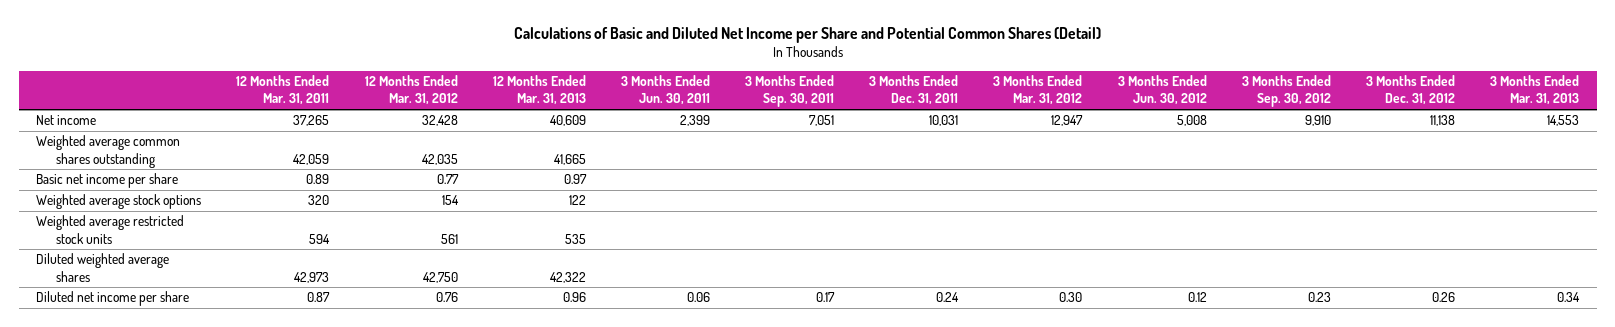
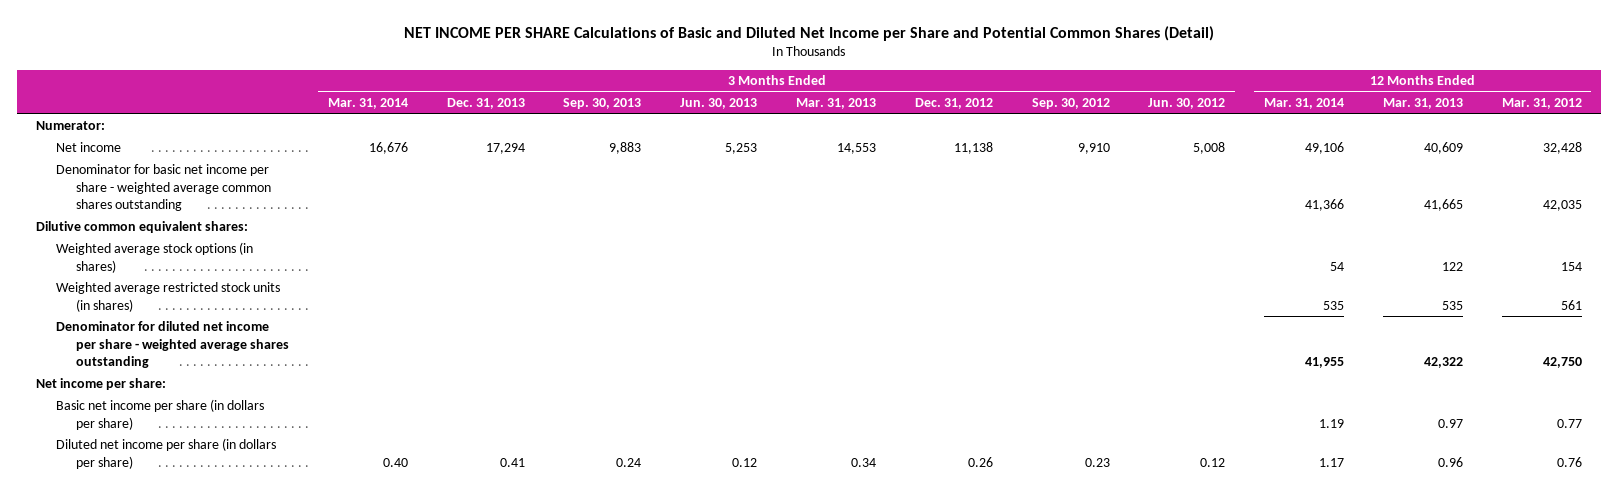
- Calculations of Basic and Diluted Net Income per Share and Potential Common Shares (Detail)
+ NET INCOME PER SHARE Calculations of Basic and Diluted Net Income per Share and Potential Common Shares (Detail)
- | 12 Months Ended Mar. 31, 2011 | 12 Months Ended Mar. 31, 2012 | 12 Months Ended Mar. 31, 2013 | 3 Months Ended Jun. 30, 2011 | 3 Months Ended Sep. 30, 2011 | 3 Months Ended Dec. 31, 2011 | 3 Months Ended Mar. 31, 2012 | 3 Months Ended Jun. 30, 2012 | 3 Months Ended Sep. 30, 2012 | 3 Months Ended Dec. 31, 2012 | 3 Months Ended Mar. 31, 2013
+ | 3 Months Ended Mar. 31, 2014 | 3 Months Ended Dec. 31, 2013 | 3 Months Ended Sep. 30, 2013 | 3 Months Ended Jun. 30, 2013 | 3 Months Ended Mar. 31, 2013 | 3 Months Ended Dec. 31, 2012 | 3 Months Ended Sep. 30, 2012 | 3 Months Ended Jun. 30, 2012 | 12 Months Ended Mar. 31, 2014 | 12 Months Ended Mar. 31, 2013 | 12 Months Ended Mar. 31, 2012
+ Numerator:
- Weighted average common shares outstanding | 42,059 | 42,035 | 41,665 | | | | | | | |
- Basic net income per share | 0.89 | 0.77 | 0.97 | | | | | | | |
- Weighted average stock options | 320 | 154 | 122 | | | | | | | |
- Weighted average restricted stock units | 594 | 561 | 535 | | | | | | | |
- Diluted weighted average shares | 42,973 | 42,750 | 42,322 | | | | | | | |
- Diluted net income per share | 0.87 | 0.76 | 0.96 | 0.06 | 0.17 | 0.24 | 0.30 | 0.12 | 0.23 | 0.26 | 0.34
+ Denominator for basic net income per share - weighted average common shares outstanding | | | | | | | | | 41,366 | 41,665 | 42,035
+ Dilutive common equivalent shares:
+ Weighted average stock options (in shares) | | | | | | | | | 54 | 122 | 154
+ Weighted average restricted stock units (in shares) | | | | | | | | | 535 | 535 | 561
+ Denominator for diluted net income per share - weighted average shares outstanding | | | | | | | | | 41,955 | 42,322 | 42,750
+ Net income per share:
+ Basic net income per share (in dollars per share) | | | | | | | | | 1.19 | 0.97 | 0.77
+ Diluted net income per share (in dollars per share) | 0.40 | 0.41 | 0.24 | 0.12 | 0.34 | 0.26 | 0.23 | 0.12 | 1.17 | 0.96 | 0.76

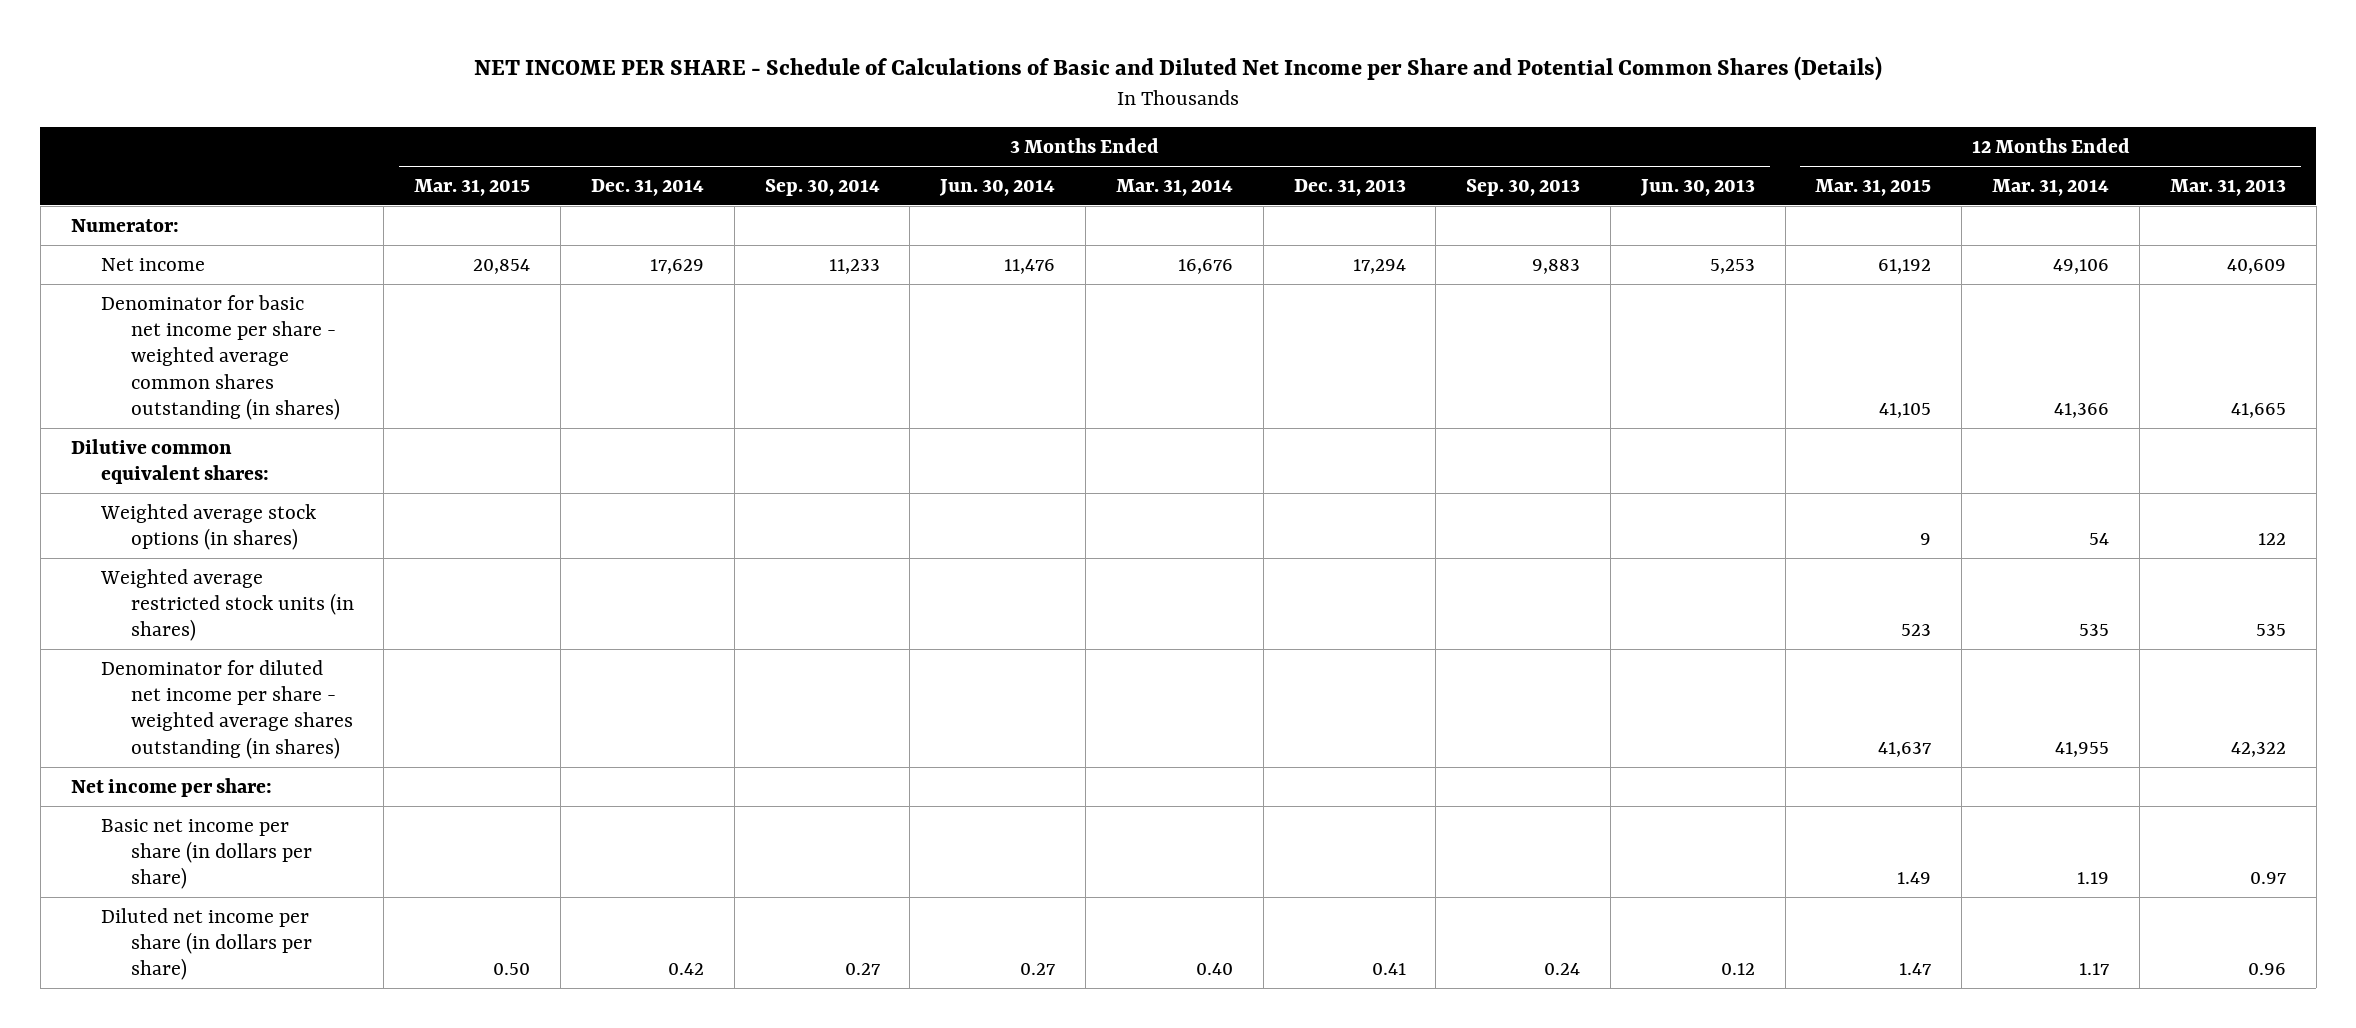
- NET INCOME PER SHARE Calculations of Basic and Diluted Net Income per Share and Potential Common Shares (Detail)
+ NET INCOME PER SHARE - Schedule of Calculations of Basic and Diluted Net Income per Share and Potential Common Shares (Details)
- | 3 Months Ended Mar. 31, 2014 | 3 Months Ended Dec. 31, 2013 | 3 Months Ended Sep. 30, 2013 | 3 Months Ended Jun. 30, 2013 | 3 Months Ended Mar. 31, 2013 | 3 Months Ended Dec. 31, 2012 | 3 Months Ended Sep. 30, 2012 | 3 Months Ended Jun. 30, 2012 | 12 Months Ended Mar. 31, 2014 | 12 Months Ended Mar. 31, 2013 | 12 Months Ended Mar. 31, 2012
+ | 3 Months Ended Mar. 31, 2015 | 3 Months Ended Dec. 31, 2014 | 3 Months Ended Sep. 30, 2014 | 3 Months Ended Jun. 30, 2014 | 3 Months Ended Mar. 31, 2014 | 3 Months Ended Dec. 31, 2013 | 3 Months Ended Sep. 30, 2013 | 3 Months Ended Jun. 30, 2013 | 12 Months Ended Mar. 31, 2015 | 12 Months Ended Mar. 31, 2014 | 12 Months Ended Mar. 31, 2013
- Denominator for basic net income per share - weighted average common shares outstanding | | | | | | | | | 41,366 | 41,665 | 42,035
+ Denominator for basic net income per share - weighted average common shares outstanding (in shares) | | | | | | | | | 41,105 | 41,366 | 41,665
- Denominator for diluted net income per share - weighted average shares outstanding | | | | | | | | | 41,955 | 42,322 | 42,750
+ Denominator for diluted net income per share - weighted average shares outstanding (in shares) | | | | | | | | | 41,637 | 41,955 | 42,322

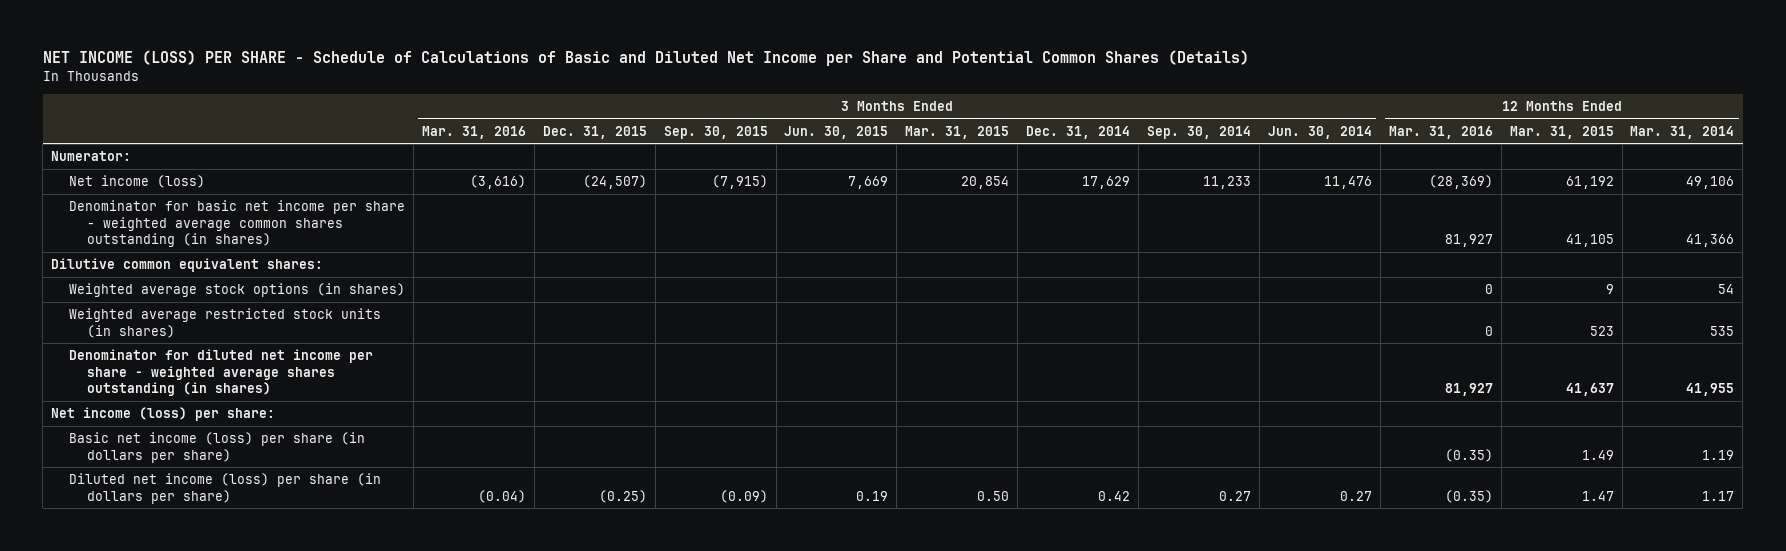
- NET INCOME PER SHARE - Schedule of Calculations of Basic and Diluted Net Income per Share and Potential Common Shares (Details)
+ NET INCOME (LOSS) PER SHARE - Schedule of Calculations of Basic and Diluted Net Income per Share and Potential Common Shares (Details)
- | 3 Months Ended Mar. 31, 2015 | 3 Months Ended Dec. 31, 2014 | 3 Months Ended Sep. 30, 2014 | 3 Months Ended Jun. 30, 2014 | 3 Months Ended Mar. 31, 2014 | 3 Months Ended Dec. 31, 2013 | 3 Months Ended Sep. 30, 2013 | 3 Months Ended Jun. 30, 2013 | 12 Months Ended Mar. 31, 2015 | 12 Months Ended Mar. 31, 2014 | 12 Months Ended Mar. 31, 2013
+ | 3 Months Ended Mar. 31, 2016 | 3 Months Ended Dec. 31, 2015 | 3 Months Ended Sep. 30, 2015 | 3 Months Ended Jun. 30, 2015 | 3 Months Ended Mar. 31, 2015 | 3 Months Ended Dec. 31, 2014 | 3 Months Ended Sep. 30, 2014 | 3 Months Ended Jun. 30, 2014 | 12 Months Ended Mar. 31, 2016 | 12 Months Ended Mar. 31, 2015 | 12 Months Ended Mar. 31, 2014
- Net income | 20,854 | 17,629 | 11,233 | 11,476 | 16,676 | 17,294 | 9,883 | 5,253 | 61,192 | 49,106 | 40,609
+ Net income (loss) | (3,616) | (24,507) | (7,915) | 7,669 | 20,854 | 17,629 | 11,233 | 11,476 | (28,369) | 61,192 | 49,106
- Net income per share:
- Basic net income per share (in dollars per share) | | | | | | | | | 1.49 | 1.19 | 0.97
- Diluted net income per share (in dollars per share) | 0.50 | 0.42 | 0.27 | 0.27 | 0.40 | 0.41 | 0.24 | 0.12 | 1.47 | 1.17 | 0.96
+ Net income (loss) per share:
+ Basic net income (loss) per share (in dollars per share) | | | | | | | | | (0.35) | 1.49 | 1.19
+ Diluted net income (loss) per share (in dollars per share) | (0.04) | (0.25) | (0.09) | 0.19 | 0.50 | 0.42 | 0.27 | 0.27 | (0.35) | 1.47 | 1.17

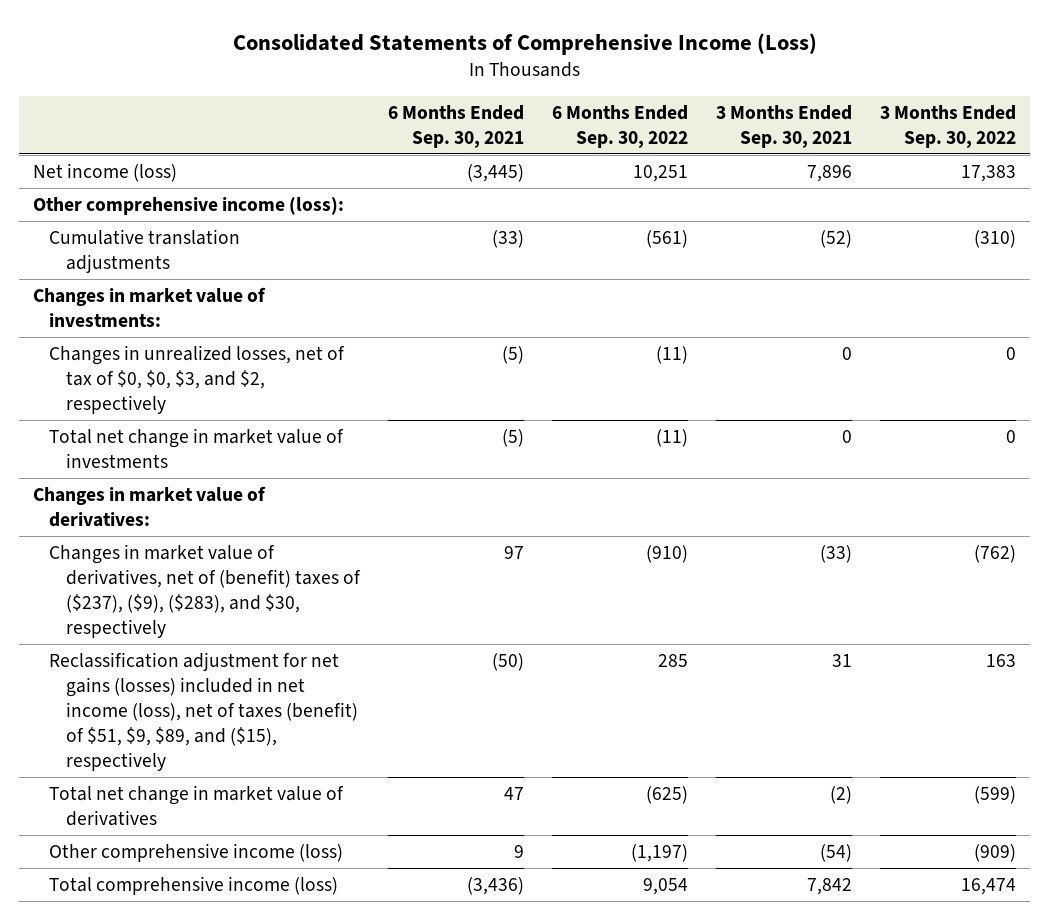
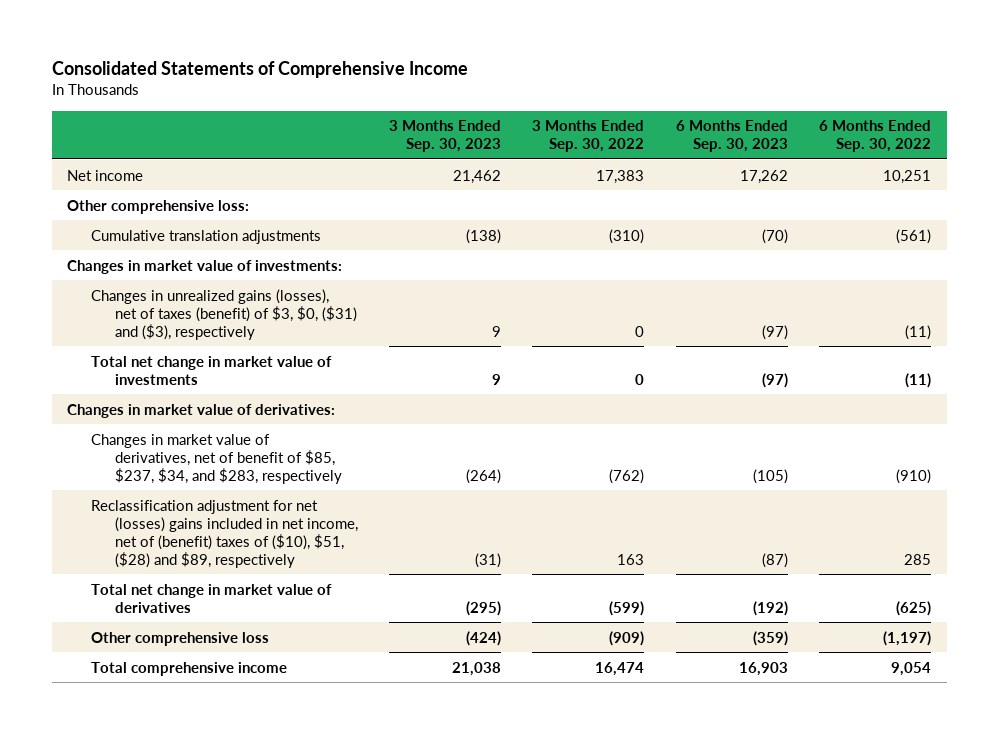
- Consolidated Statements of Comprehensive Income (Loss)
+ Consolidated Statements of Comprehensive Income
- | 6 Months Ended Sep. 30, 2021 | 6 Months Ended Sep. 30, 2022 | 3 Months Ended Sep. 30, 2021 | 3 Months Ended Sep. 30, 2022
+ | 3 Months Ended Sep. 30, 2023 | 3 Months Ended Sep. 30, 2022 | 6 Months Ended Sep. 30, 2023 | 6 Months Ended Sep. 30, 2022
- Net income (loss) | (3,445) | 10,251 | 7,896 | 17,383
- Other comprehensive income (loss):
+ Net income | 21,462 | 17,383 | 17,262 | 10,251
+ Other comprehensive loss:
- Changes in unrealized losses, net of tax of $0, $0, $3, and $2, respectively | (5) | (11) | 0 | 0
+ Changes in unrealized gains (losses), net of taxes (benefit) of $3, $0, ($31) and ($3), respectively | 9 | 0 | (97) | (11)
- Changes in market value of derivatives, net of (benefit) taxes of ($237), ($9), ($283), and $30, respectively | 97 | (910) | (33) | (762)
- Reclassification adjustment for net gains (losses) included in net income (loss), net of taxes (benefit) of $51, $9, $89, and ($15), respectively | (50) | 285 | 31 | 163
+ Changes in market value of derivatives, net of benefit of $85, $237, $34, and $283, respectively | (264) | (762) | (105) | (910)
+ Reclassification adjustment for net (losses) gains included in net income, net of (benefit) taxes of ($10), $51, ($28) and $89, respectively | (31) | 163 | (87) | 285
- Other comprehensive income (loss) | 9 | (1,197) | (54) | (909)
- Total comprehensive income (loss) | (3,436) | 9,054 | 7,842 | 16,474
+ Other comprehensive loss | (424) | (909) | (359) | (1,197)
+ Total comprehensive income | 21,038 | 16,474 | 16,903 | 9,054

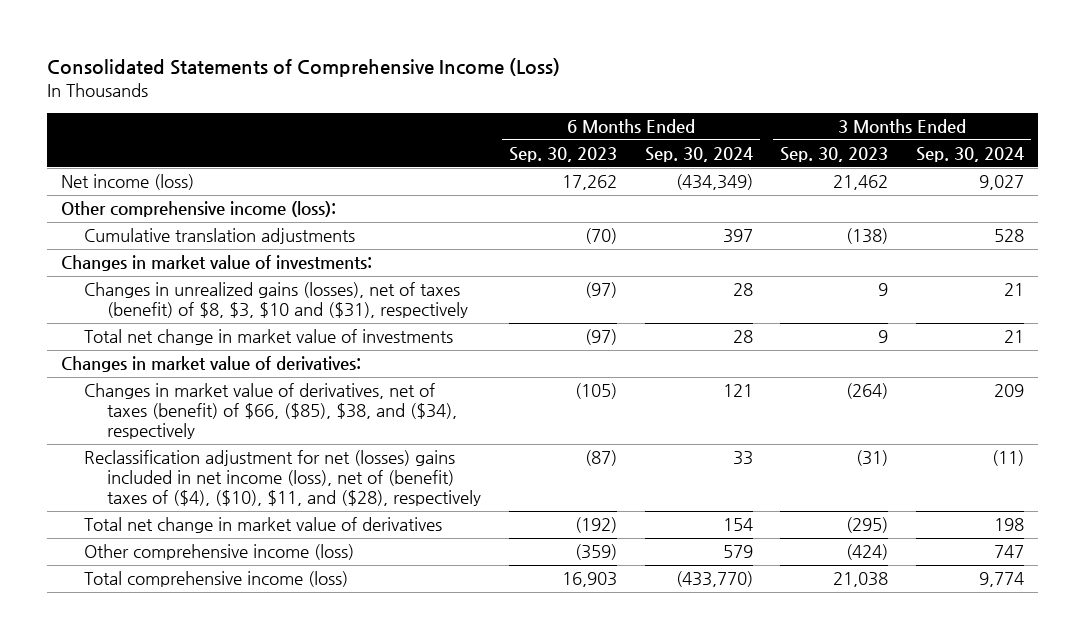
- Consolidated Statements of Comprehensive Income
+ Consolidated Statements of Comprehensive Income (Loss)
- | 3 Months Ended Sep. 30, 2023 | 3 Months Ended Sep. 30, 2022 | 6 Months Ended Sep. 30, 2023 | 6 Months Ended Sep. 30, 2022
+ | 6 Months Ended Sep. 30, 2023 | 6 Months Ended Sep. 30, 2024 | 3 Months Ended Sep. 30, 2023 | 3 Months Ended Sep. 30, 2024
- Net income | 21,462 | 17,383 | 17,262 | 10,251
- Other comprehensive loss:
+ Net income (loss) | 17,262 | (434,349) | 21,462 | 9,027
+ Other comprehensive income (loss):
- Changes in unrealized gains (losses), net of taxes (benefit) of $3, $0, ($31) and ($3), respectively | 9 | 0 | (97) | (11)
+ Changes in unrealized gains (losses), net of taxes (benefit) of $8, $3, $10 and ($31), respectively | (97) | 28 | 9 | 21
- Changes in market value of derivatives, net of benefit of $85, $237, $34, and $283, respectively | (264) | (762) | (105) | (910)
- Reclassification adjustment for net (losses) gains included in net income, net of (benefit) taxes of ($10), $51, ($28) and $89, respectively | (31) | 163 | (87) | 285
+ Changes in market value of derivatives, net of taxes (benefit) of $66, ($85), $38, and ($34), respectively | (105) | 121 | (264) | 209
+ Reclassification adjustment for net (losses) gains included in net income (loss), net of (benefit) taxes of ($4), ($10), $11, and ($28), respectively | (87) | 33 | (31) | (11)
- Other comprehensive loss | (424) | (909) | (359) | (1,197)
- Total comprehensive income | 21,038 | 16,474 | 16,903 | 9,054
+ Other comprehensive income (loss) | (359) | 579 | (424) | 747
+ Total comprehensive income (loss) | 16,903 | (433,770) | 21,038 | 9,774

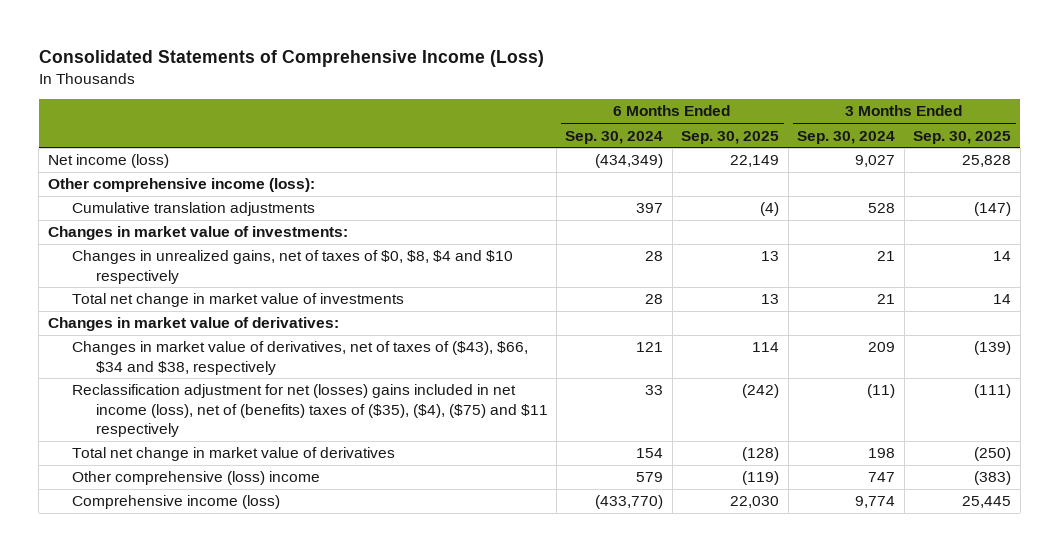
- | 6 Months Ended Sep. 30, 2023 | 6 Months Ended Sep. 30, 2024 | 3 Months Ended Sep. 30, 2023 | 3 Months Ended Sep. 30, 2024
+ | 6 Months Ended Sep. 30, 2024 | 6 Months Ended Sep. 30, 2025 | 3 Months Ended Sep. 30, 2024 | 3 Months Ended Sep. 30, 2025
- Changes in unrealized gains (losses), net of taxes (benefit) of $8, $3, $10 and ($31), respectively | (97) | 28 | 9 | 21
+ Changes in unrealized gains, net of taxes of $0, $8, $4 and $10 respectively | 28 | 13 | 21 | 14
- Changes in market value of derivatives, net of taxes (benefit) of $66, ($85), $38, and ($34), respectively | (105) | 121 | (264) | 209
- Reclassification adjustment for net (losses) gains included in net income (loss), net of (benefit) taxes of ($4), ($10), $11, and ($28), respectively | (87) | 33 | (31) | (11)
+ Changes in market value of derivatives, net of taxes of ($43), $66, $34 and $38, respectively | 121 | 114 | 209 | (139)
+ Reclassification adjustment for net (losses) gains included in net income (loss), net of (benefits) taxes of ($35), ($4), ($75) and $11 respectively | 33 | (242) | (11) | (111)
- Other comprehensive income (loss) | (359) | 579 | (424) | 747
- Total comprehensive income (loss) | 16,903 | (433,770) | 21,038 | 9,774
+ Other comprehensive (loss) income | 579 | (119) | 747 | (383)
+ Comprehensive income (loss) | (433,770) | 22,030 | 9,774 | 25,445

